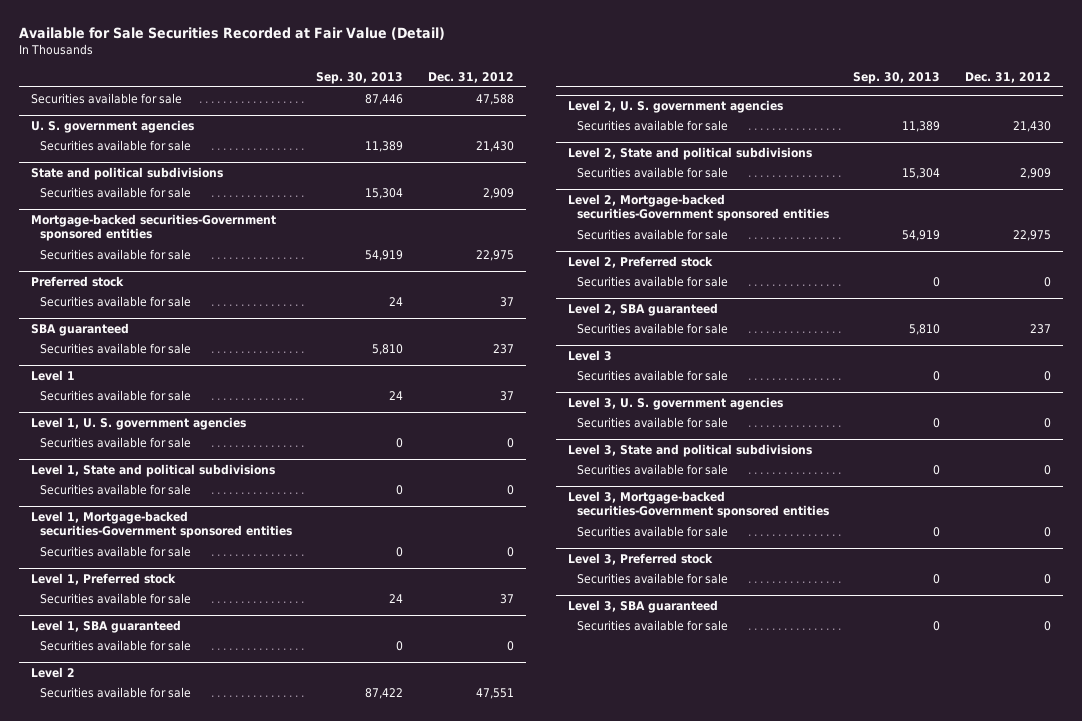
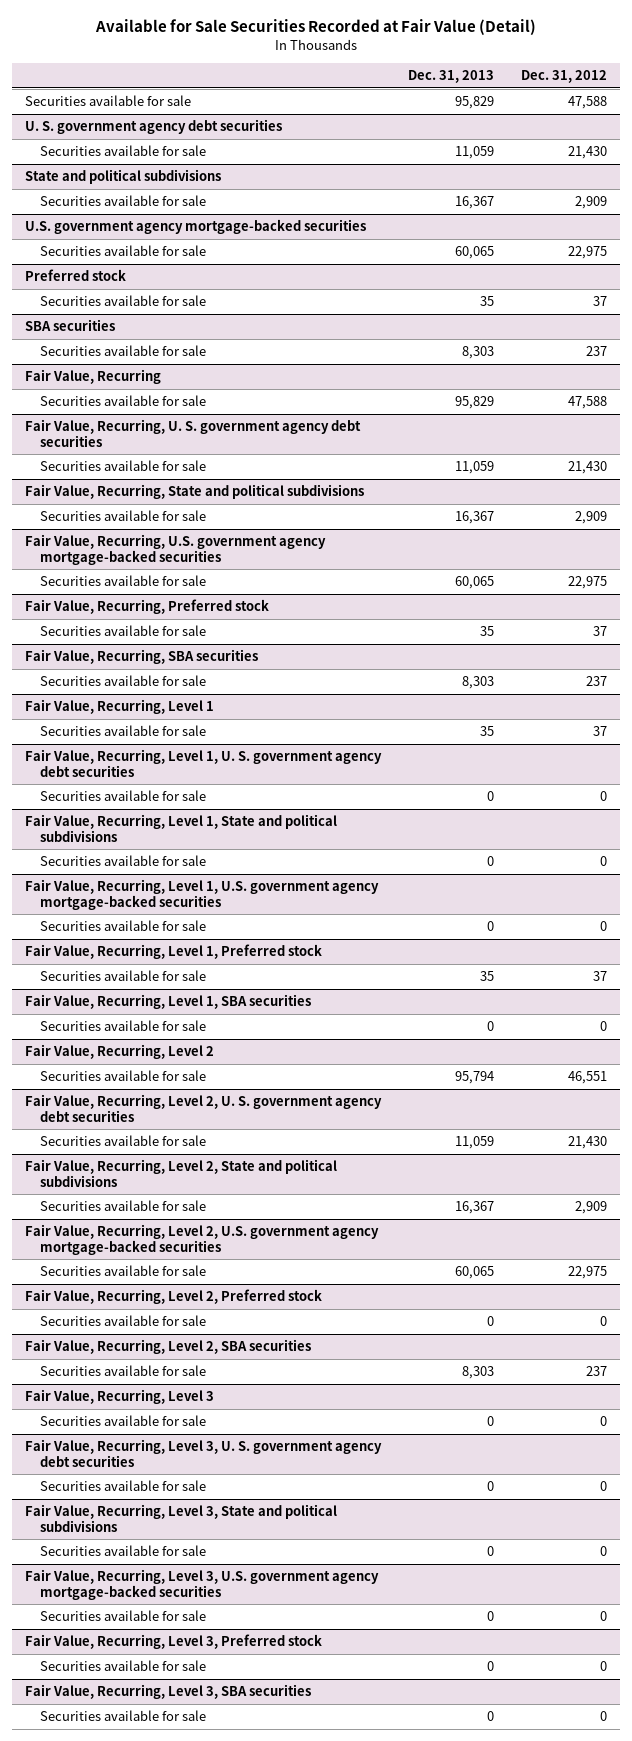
- | Sep. 30, 2013 | Dec. 31, 2012
+ | Dec. 31, 2013 | Dec. 31, 2012
- U. S. government agencies
+ U. S. government agency debt securities
- Mortgage-backed securities-Government sponsored entities
+ U.S. government agency mortgage-backed securities
- SBA guaranteed
+ SBA securities
- Level 1
+ Fair Value, Recurring
+ Securities available for sale | 95,829 | 47,588
+ Fair Value, Recurring, U. S. government agency debt securities
+ Securities available for sale | 11,059 | 21,430
+ Fair Value, Recurring, State and political subdivisions
+ Securities available for sale | 16,367 | 2,909
+ Fair Value, Recurring, U.S. government agency mortgage-backed securities
+ Securities available for sale | 60,065 | 22,975
+ Fair Value, Recurring, Preferred stock
- Level 1, U. S. government agencies
+ Fair Value, Recurring, SBA securities
+ Securities available for sale | 8,303 | 237
+ Fair Value, Recurring, Level 1
+ Securities available for sale | 35 | 37
+ Fair Value, Recurring, Level 1, U. S. government agency debt securities
- Level 1, State and political subdivisions
+ Fair Value, Recurring, Level 1, State and political subdivisions
- Level 1, Mortgage-backed securities-Government sponsored entities
+ Fair Value, Recurring, Level 1, U.S. government agency mortgage-backed securities
- Level 1, Preferred stock
+ Fair Value, Recurring, Level 1, Preferred stock
- Level 1, SBA guaranteed
+ Fair Value, Recurring, Level 1, SBA securities
- Level 2
- Securities available for sale | 87,422 | 47,551
- Level 2, U. S. government agencies
+ Fair Value, Recurring, Level 2
+ Securities available for sale | 95,794 | 46,551
+ Fair Value, Recurring, Level 2, U. S. government agency debt securities
- Level 2, State and political subdivisions
+ Fair Value, Recurring, Level 2, State and political subdivisions
- Level 2, Mortgage-backed securities-Government sponsored entities
+ Fair Value, Recurring, Level 2, U.S. government agency mortgage-backed securities
- Level 2, Preferred stock
+ Fair Value, Recurring, Level 2, Preferred stock
- Level 2, SBA guaranteed
+ Fair Value, Recurring, Level 2, SBA securities
- Level 3
+ Fair Value, Recurring, Level 3
- Level 3, U. S. government agencies
+ Fair Value, Recurring, Level 3, U. S. government agency debt securities
- Level 3, State and political subdivisions
+ Fair Value, Recurring, Level 3, State and political subdivisions
- Level 3, Mortgage-backed securities-Government sponsored entities
+ Fair Value, Recurring, Level 3, U.S. government agency mortgage-backed securities
- Level 3, Preferred stock
+ Fair Value, Recurring, Level 3, Preferred stock
- Level 3, SBA guaranteed
+ Fair Value, Recurring, Level 3, SBA securities

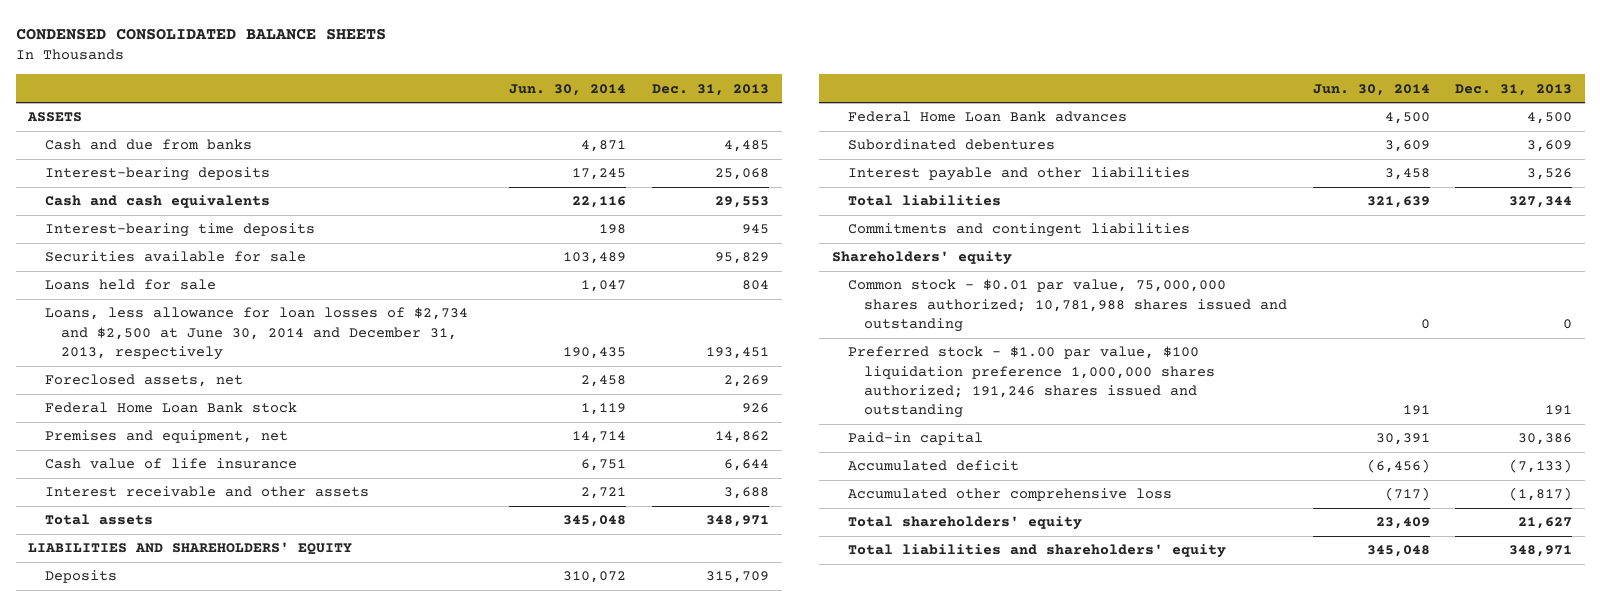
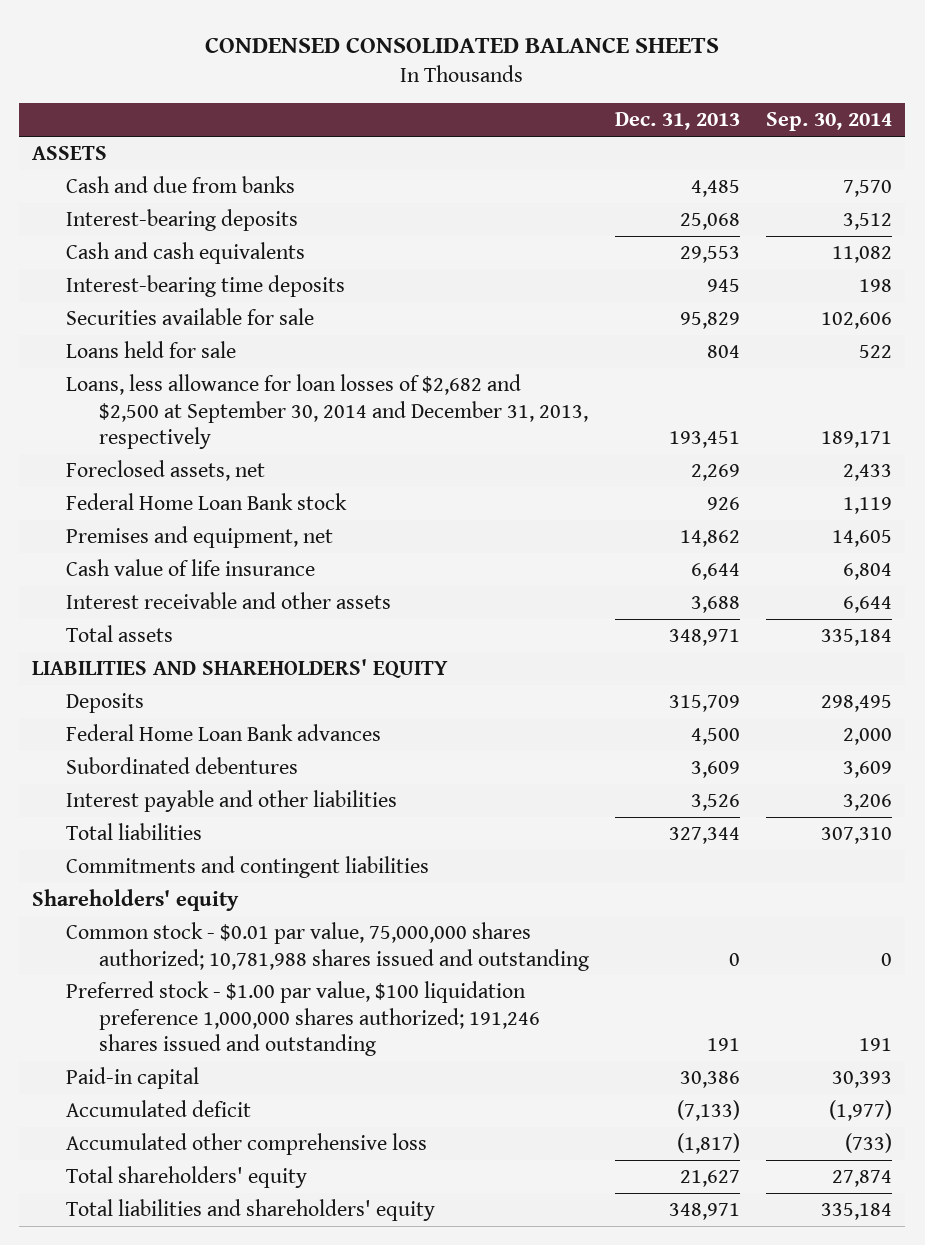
- | Jun. 30, 2014 | Dec. 31, 2013
+ | Dec. 31, 2013 | Sep. 30, 2014
- Loans, less allowance for loan losses of $2,734 and $2,500 at June 30, 2014 and December 31, 2013, respectively | 190,435 | 193,451
+ Loans, less allowance for loan losses of $2,682 and $2,500 at September 30, 2014 and December 31, 2013, respectively | 193,451 | 189,171

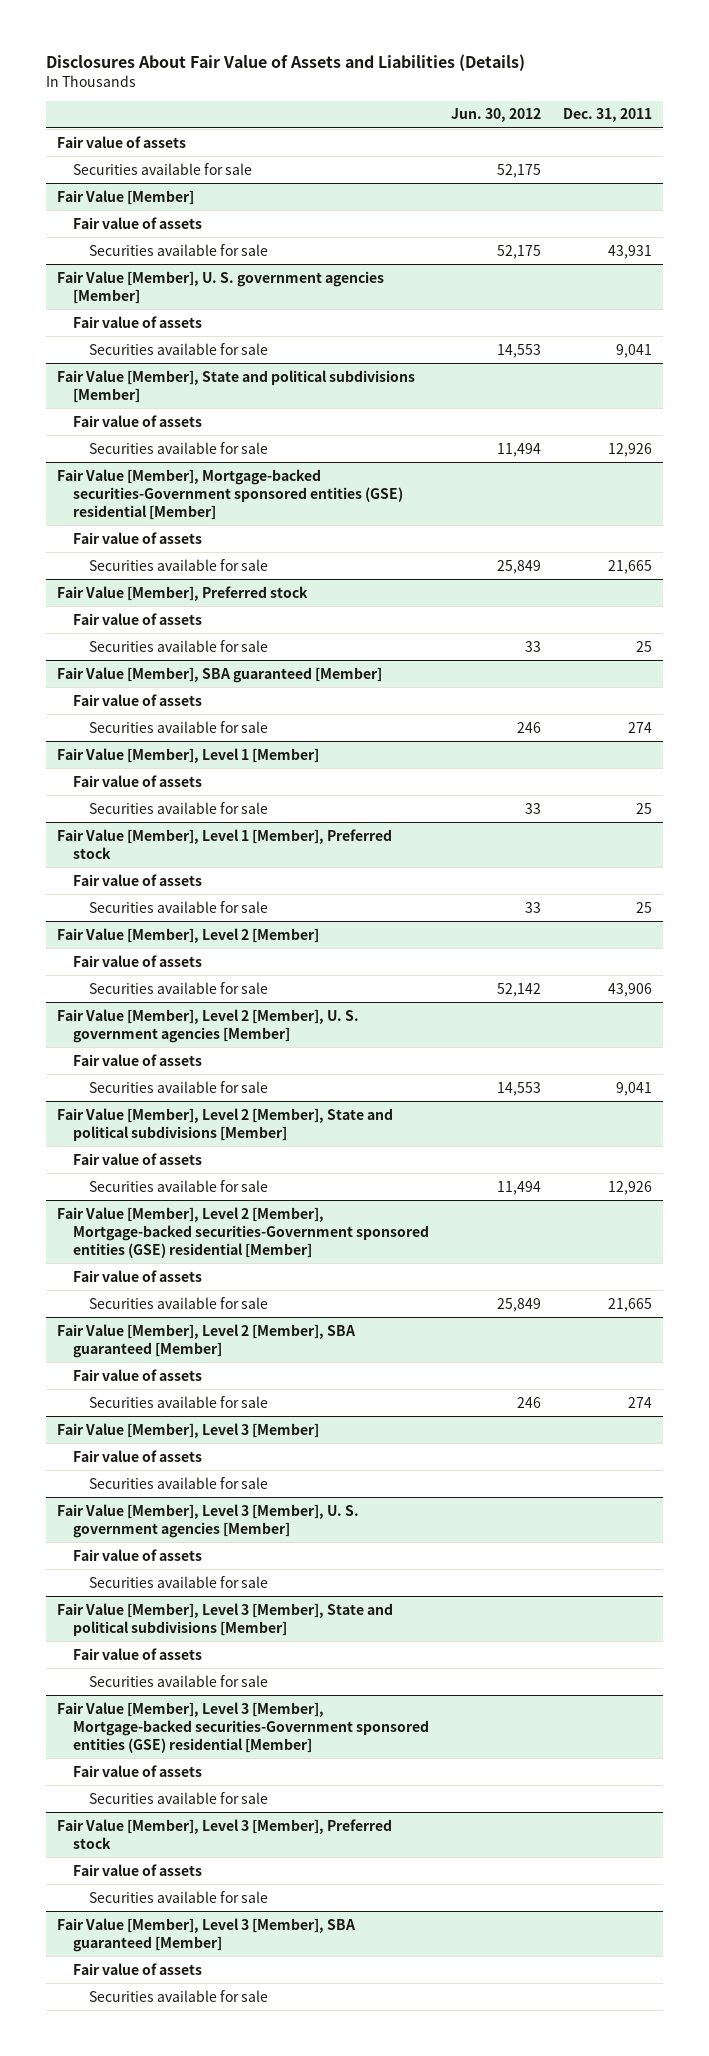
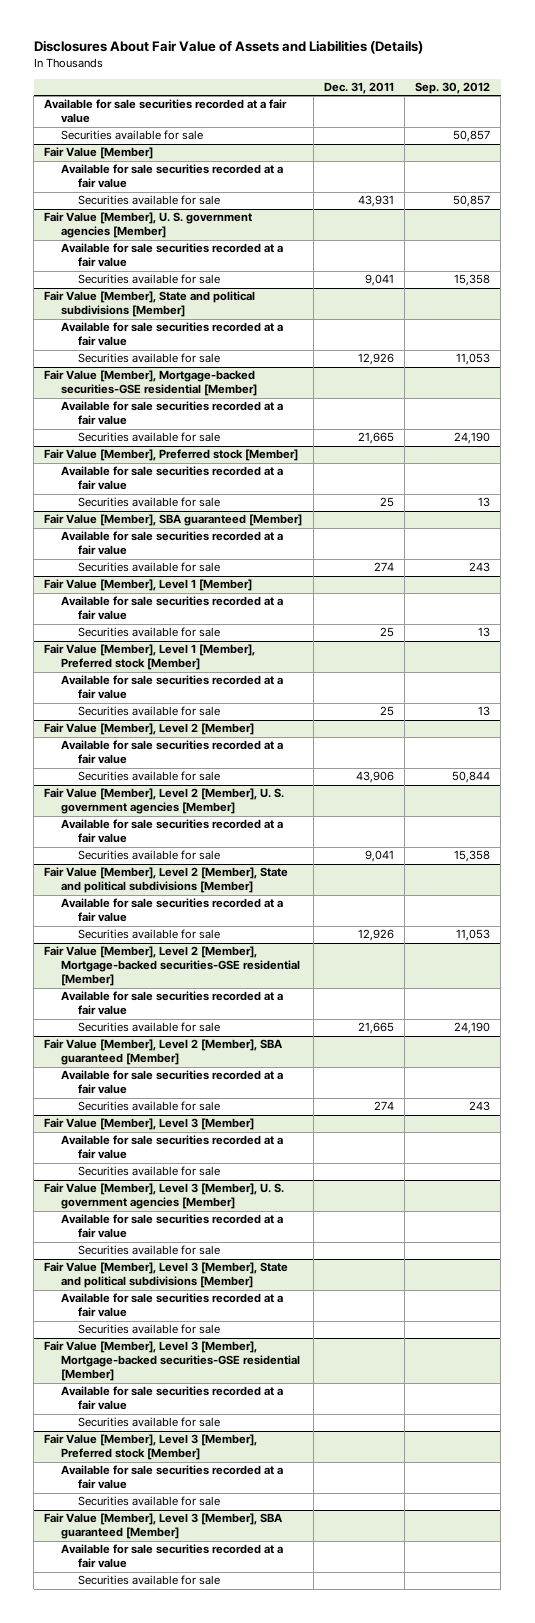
- | Jun. 30, 2012 | Dec. 31, 2011
+ | Dec. 31, 2011 | Sep. 30, 2012
- Fair value of assets
+ Available for sale securities recorded at a fair value
@ Fair Value [Member]
- Fair value of assets
+ Available for sale securities recorded at a fair value
@ Fair Value [Member], U. S. government agencies [Member]
- Fair value of assets
+ Available for sale securities recorded at a fair value
@ Fair Value [Member], State and political subdivisions [Member]
- Fair value of assets
+ Available for sale securities recorded at a fair value
- Fair Value [Member], Mortgage-backed securities-Government sponsored entities (GSE) residential [Member]
- Fair value of assets
+ Fair Value [Member], Mortgage-backed securities-GSE residential [Member]
+ Available for sale securities recorded at a fair value
- Fair Value [Member], Preferred stock
- Fair value of assets
+ Fair Value [Member], Preferred stock [Member]
+ Available for sale securities recorded at a fair value
@ Fair Value [Member], SBA guaranteed [Member]
- Fair value of assets
+ Available for sale securities recorded at a fair value
@ Fair Value [Member], Level 1 [Member]
- Fair value of assets
+ Available for sale securities recorded at a fair value
- Fair Value [Member], Level 1 [Member], Preferred stock
- Fair value of assets
+ Fair Value [Member], Level 1 [Member], Preferred stock [Member]
+ Available for sale securities recorded at a fair value
@ Fair Value [Member], Level 2 [Member]
- Fair value of assets
+ Available for sale securities recorded at a fair value
@ Fair Value [Member], Level 2 [Member], U. S. government agencies [Member]
- Fair value of assets
+ Available for sale securities recorded at a fair value
@ Fair Value [Member], Level 2 [Member], State and political subdivisions [Member]
- Fair value of assets
+ Available for sale securities recorded at a fair value
- Fair Value [Member], Level 2 [Member], Mortgage-backed securities-Government sponsored entities (GSE) residential [Member]
- Fair value of assets
+ Fair Value [Member], Level 2 [Member], Mortgage-backed securities-GSE residential [Member]
+ Available for sale securities recorded at a fair value
@ Fair Value [Member], Level 2 [Member], SBA guaranteed [Member]
- Fair value of assets
+ Available for sale securities recorded at a fair value
@ Fair Value [Member], Level 3 [Member]
- Fair value of assets
+ Available for sale securities recorded at a fair value
@ Fair Value [Member], Level 3 [Member], U. S. government agencies [Member]
- Fair value of assets
+ Available for sale securities recorded at a fair value
@ Fair Value [Member], Level 3 [Member], State and political subdivisions [Member]
- Fair value of assets
+ Available for sale securities recorded at a fair value
- Fair Value [Member], Level 3 [Member], Mortgage-backed securities-Government sponsored entities (GSE) residential [Member]
- Fair value of assets
+ Fair Value [Member], Level 3 [Member], Mortgage-backed securities-GSE residential [Member]
+ Available for sale securities recorded at a fair value
- Fair Value [Member], Level 3 [Member], Preferred stock
- Fair value of assets
+ Fair Value [Member], Level 3 [Member], Preferred stock [Member]
+ Available for sale securities recorded at a fair value
@ Fair Value [Member], Level 3 [Member], SBA guaranteed [Member]
- Fair value of assets
+ Available for sale securities recorded at a fair value

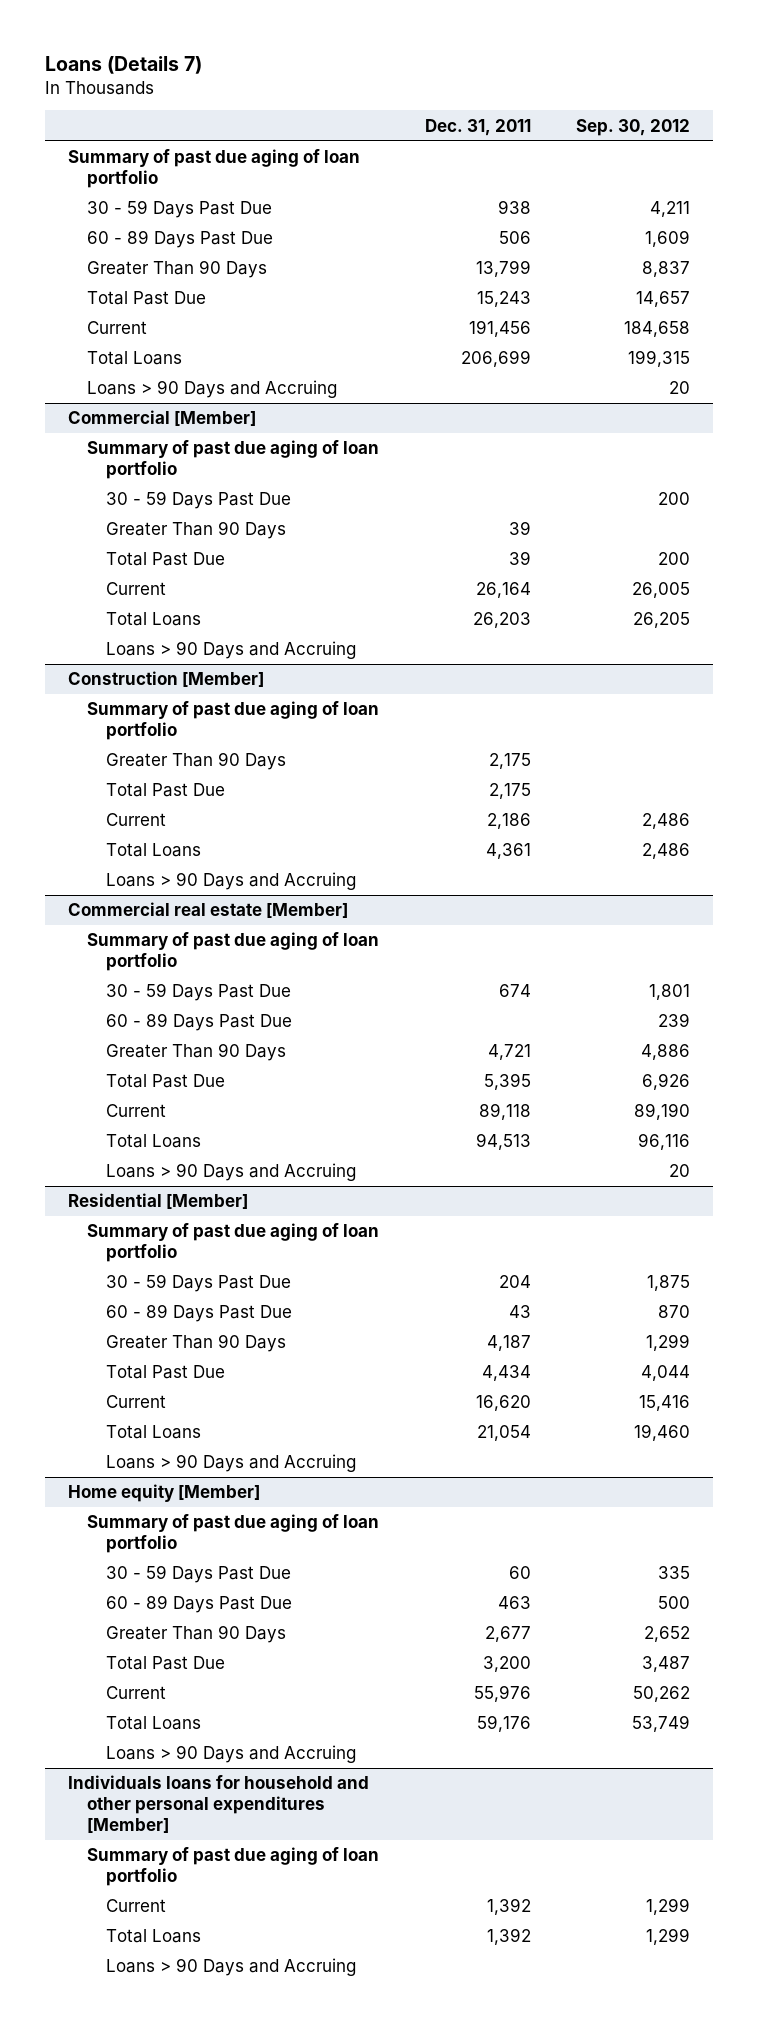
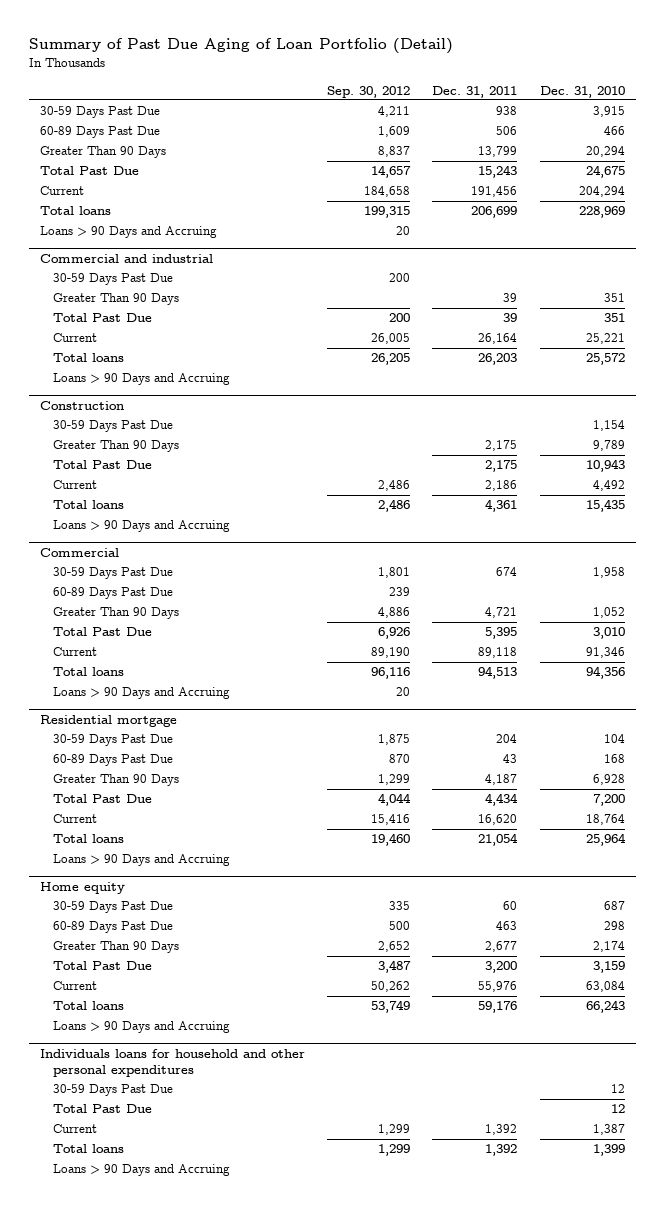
- Loans (Details 7)
+ Summary of Past Due Aging of Loan Portfolio (Detail)
- | Dec. 31, 2011 | Sep. 30, 2012
+ | Sep. 30, 2012 | Dec. 31, 2011 | Dec. 31, 2010
- Summary of past due aging of loan portfolio
- 30 - 59 Days Past Due | 938 | 4,211
- 60 - 89 Days Past Due | 506 | 1,609
+ 30-59 Days Past Due | 4,211 | 938 | 3,915
+ 60-89 Days Past Due | 1,609 | 506 | 466
- Total Loans | 206,699 | 199,315
+ Total loans | 199,315 | 206,699 | 228,969
- Commercial [Member]
- Summary of past due aging of loan portfolio
- 30 - 59 Days Past Due | | 200
+ Commercial and industrial
+ 30-59 Days Past Due | 200 | |
- Total Loans | 26,203 | 26,205
+ Total loans | 26,205 | 26,203 | 25,572
- Construction [Member]
- Summary of past due aging of loan portfolio
+ Construction
+ 30-59 Days Past Due | | | 1,154
- Total Loans | 4,361 | 2,486
+ Total loans | 2,486 | 4,361 | 15,435
- Commercial real estate [Member]
- Summary of past due aging of loan portfolio
- 30 - 59 Days Past Due | 674 | 1,801
- 60 - 89 Days Past Due | | 239
+ Commercial
+ 30-59 Days Past Due | 1,801 | 674 | 1,958
+ 60-89 Days Past Due | 239 | |
- Total Loans | 94,513 | 96,116
+ Total loans | 96,116 | 94,513 | 94,356
- Residential [Member]
- Summary of past due aging of loan portfolio
- 30 - 59 Days Past Due | 204 | 1,875
- 60 - 89 Days Past Due | 43 | 870
+ Residential mortgage
+ 30-59 Days Past Due | 1,875 | 204 | 104
+ 60-89 Days Past Due | 870 | 43 | 168
- Total Loans | 21,054 | 19,460
+ Total loans | 19,460 | 21,054 | 25,964
- Home equity [Member]
- Summary of past due aging of loan portfolio
- 30 - 59 Days Past Due | 60 | 335
- 60 - 89 Days Past Due | 463 | 500
+ Home equity
+ 30-59 Days Past Due | 335 | 60 | 687
+ 60-89 Days Past Due | 500 | 463 | 298
- Total Loans | 59,176 | 53,749
+ Total loans | 53,749 | 59,176 | 66,243
- Individuals loans for household and other personal expenditures [Member]
- Summary of past due aging of loan portfolio
+ Individuals loans for household and other personal expenditures
+ 30-59 Days Past Due | | | 12
+ Total Past Due | | | 12
- Total Loans | 1,392 | 1,299
+ Total loans | 1,299 | 1,392 | 1,399

